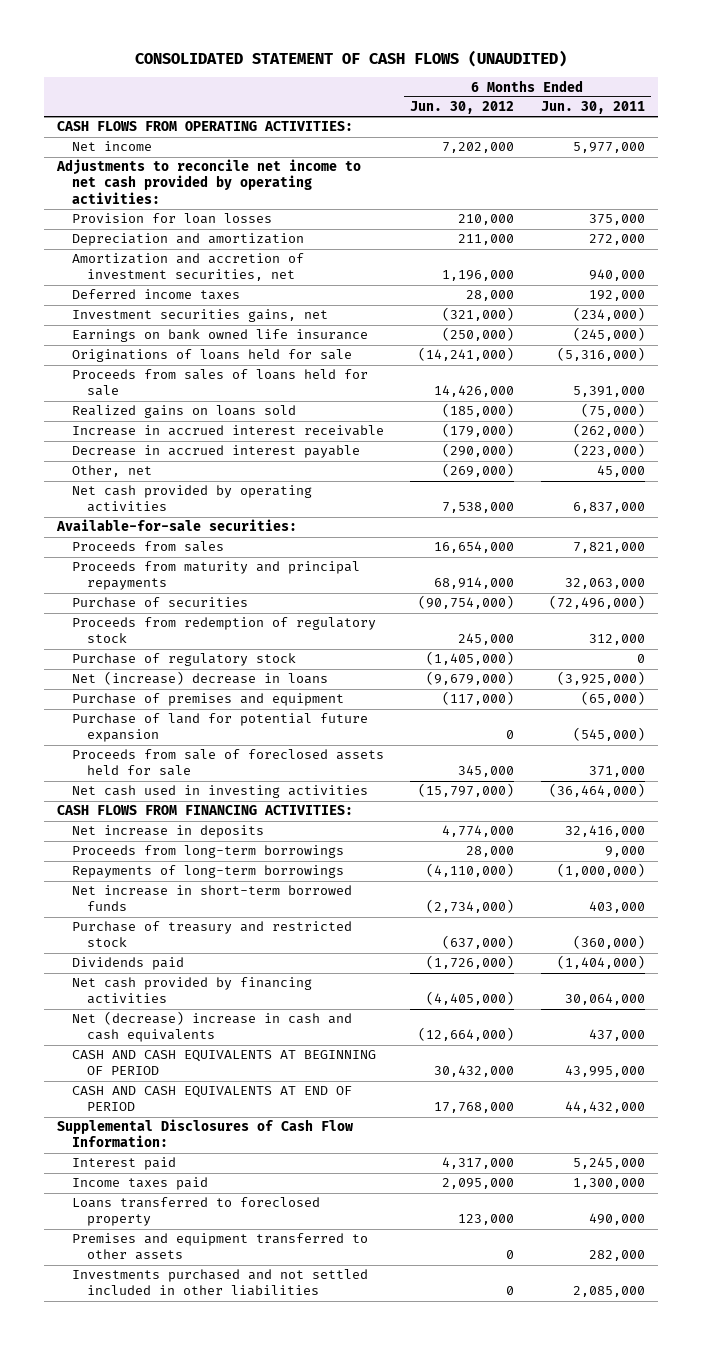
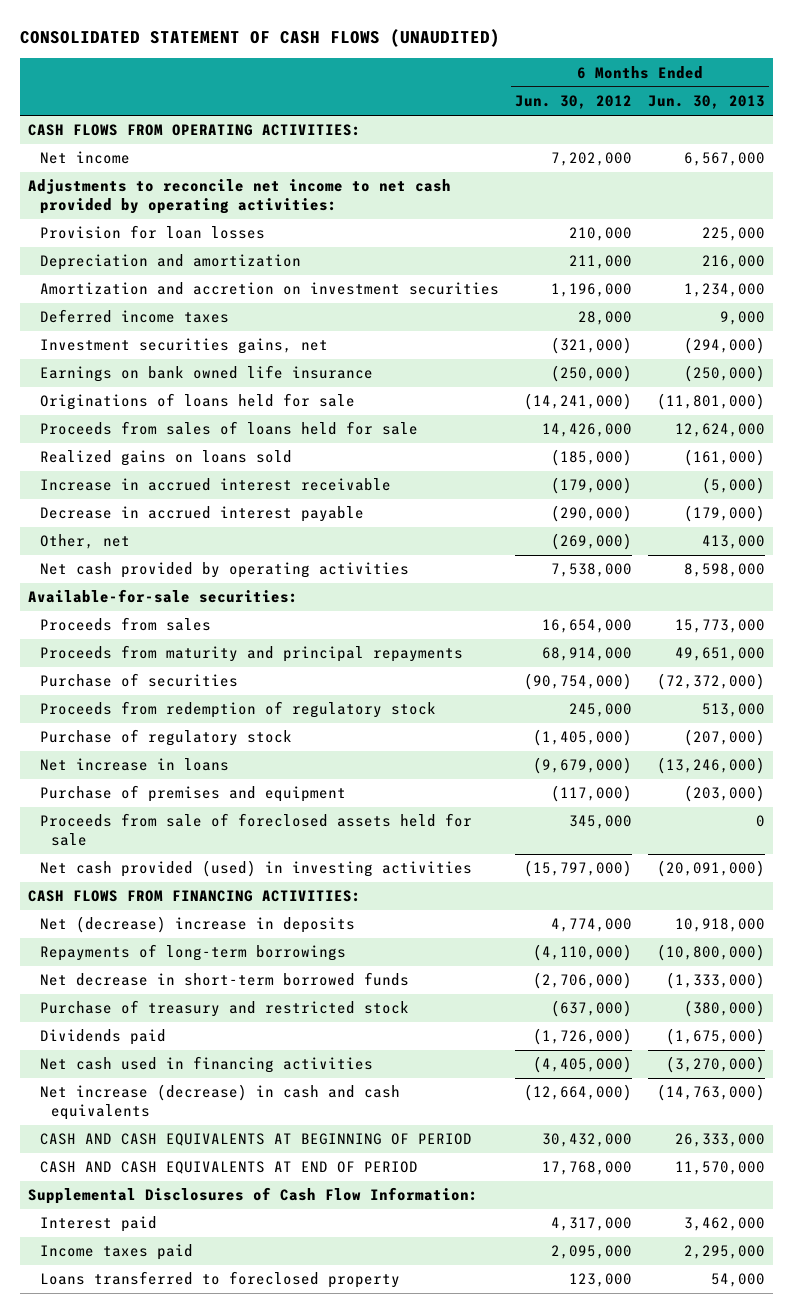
- | 6 Months Ended Jun. 30, 2012 | 6 Months Ended Jun. 30, 2011
+ | 6 Months Ended Jun. 30, 2012 | 6 Months Ended Jun. 30, 2013
- Amortization and accretion of investment securities, net | 1,196,000 | 940,000
+ Amortization and accretion on investment securities | 1,196,000 | 1,234,000
- Net (increase) decrease in loans | (9,679,000) | (3,925,000)
+ Net increase in loans | (9,679,000) | (13,246,000)
- Purchase of land for potential future expansion | 0 | (545,000)
- Net cash used in investing activities | (15,797,000) | (36,464,000)
+ Net cash provided (used) in investing activities | (15,797,000) | (20,091,000)
- Net increase in deposits | 4,774,000 | 32,416,000
- Proceeds from long-term borrowings | 28,000 | 9,000
+ Net (decrease) increase in deposits | 4,774,000 | 10,918,000
- Net increase in short-term borrowed funds | (2,734,000) | 403,000
+ Net decrease in short-term borrowed funds | (2,706,000) | (1,333,000)
- Net cash provided by financing activities | (4,405,000) | 30,064,000
- Net (decrease) increase in cash and cash equivalents | (12,664,000) | 437,000
+ Net cash used in financing activities | (4,405,000) | (3,270,000)
+ Net increase (decrease) in cash and cash equivalents | (12,664,000) | (14,763,000)
- Premises and equipment transferred to other assets | 0 | 282,000
- Investments purchased and not settled included in other liabilities | 0 | 2,085,000

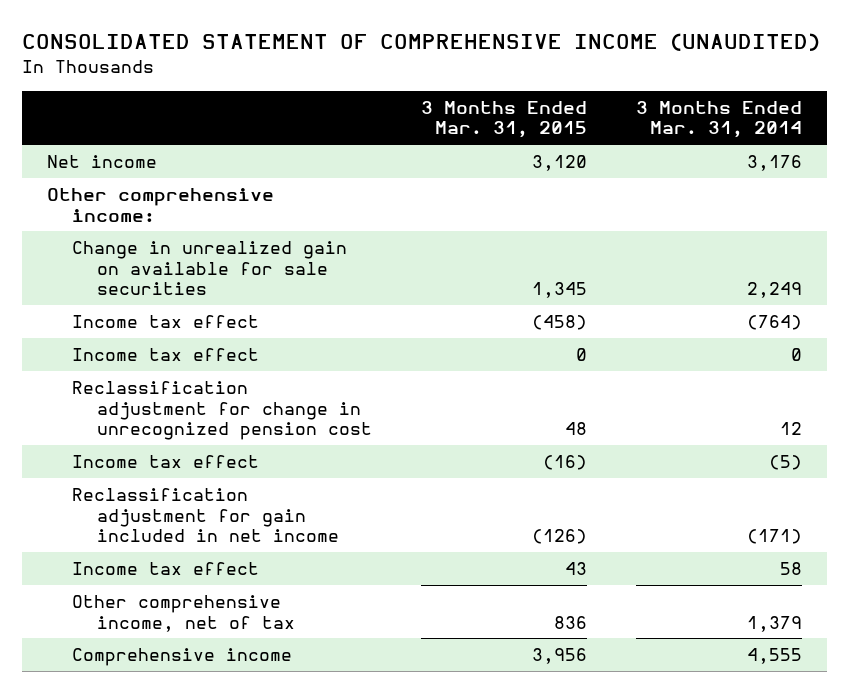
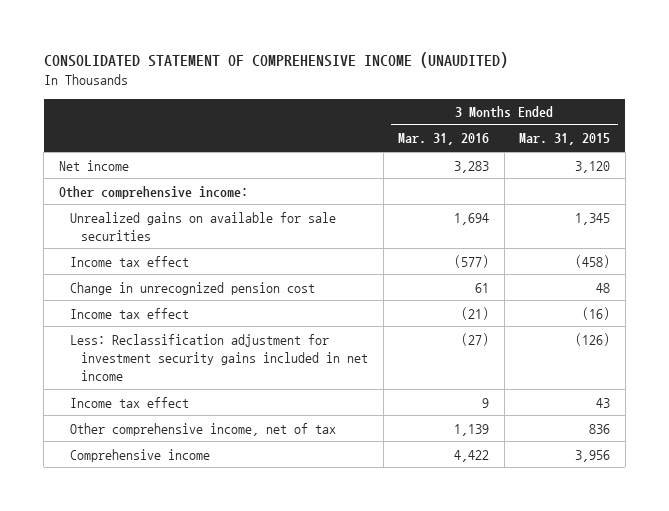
- | 3 Months Ended Mar. 31, 2015 | 3 Months Ended Mar. 31, 2014
+ | 3 Months Ended Mar. 31, 2016 | 3 Months Ended Mar. 31, 2015
- Change in unrealized gain on available for sale securities | 1,345 | 2,249
+ Unrealized gains on available for sale securities | 1,694 | 1,345
- Income tax effect | 0 | 0
- Reclassification adjustment for change in unrecognized pension cost | 48 | 12
+ Change in unrecognized pension cost | 61 | 48
- Reclassification adjustment for gain included in net income | (126) | (171)
+ Less: Reclassification adjustment for investment security gains included in net income | (27) | (126)

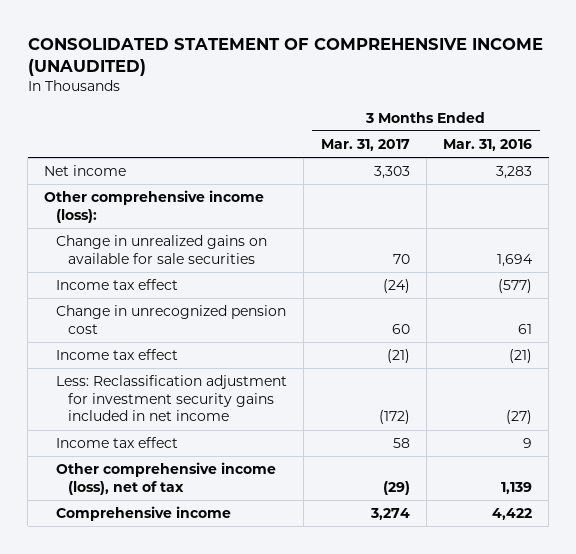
- | 3 Months Ended Mar. 31, 2016 | 3 Months Ended Mar. 31, 2015
+ | 3 Months Ended Mar. 31, 2017 | 3 Months Ended Mar. 31, 2016
- Other comprehensive income:
- Unrealized gains on available for sale securities | 1,694 | 1,345
+ Other comprehensive income (loss):
+ Change in unrealized gains on available for sale securities | 70 | 1,694
- Other comprehensive income, net of tax | 1,139 | 836
+ Other comprehensive income (loss), net of tax | (29) | 1,139

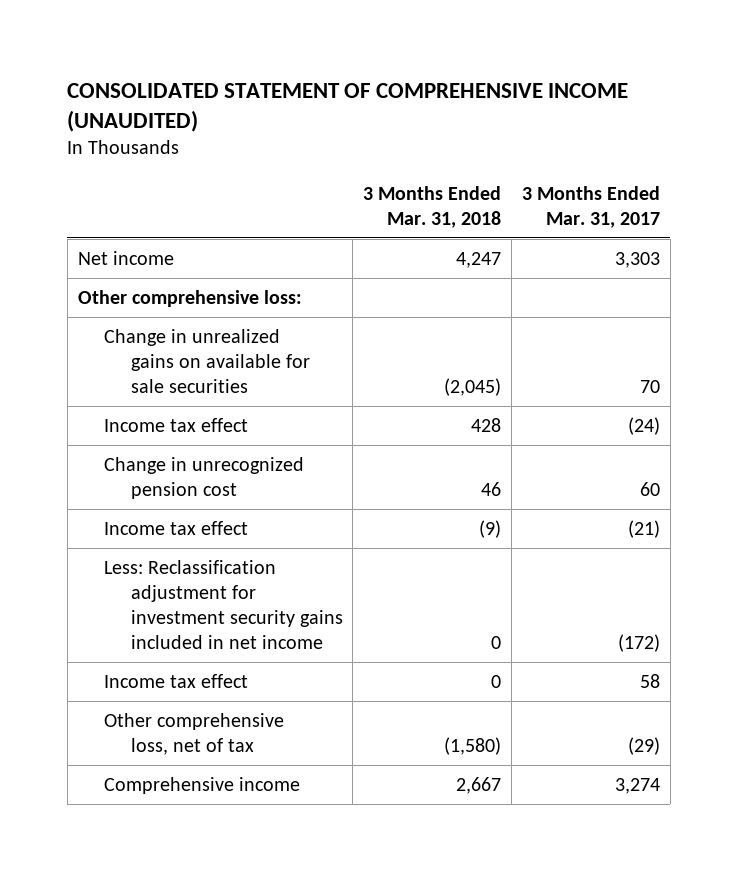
- | 3 Months Ended Mar. 31, 2017 | 3 Months Ended Mar. 31, 2016
+ | 3 Months Ended Mar. 31, 2018 | 3 Months Ended Mar. 31, 2017
- Other comprehensive income (loss):
+ Other comprehensive loss:
- Other comprehensive income (loss), net of tax | (29) | 1,139
+ Other comprehensive loss, net of tax | (1,580) | (29)

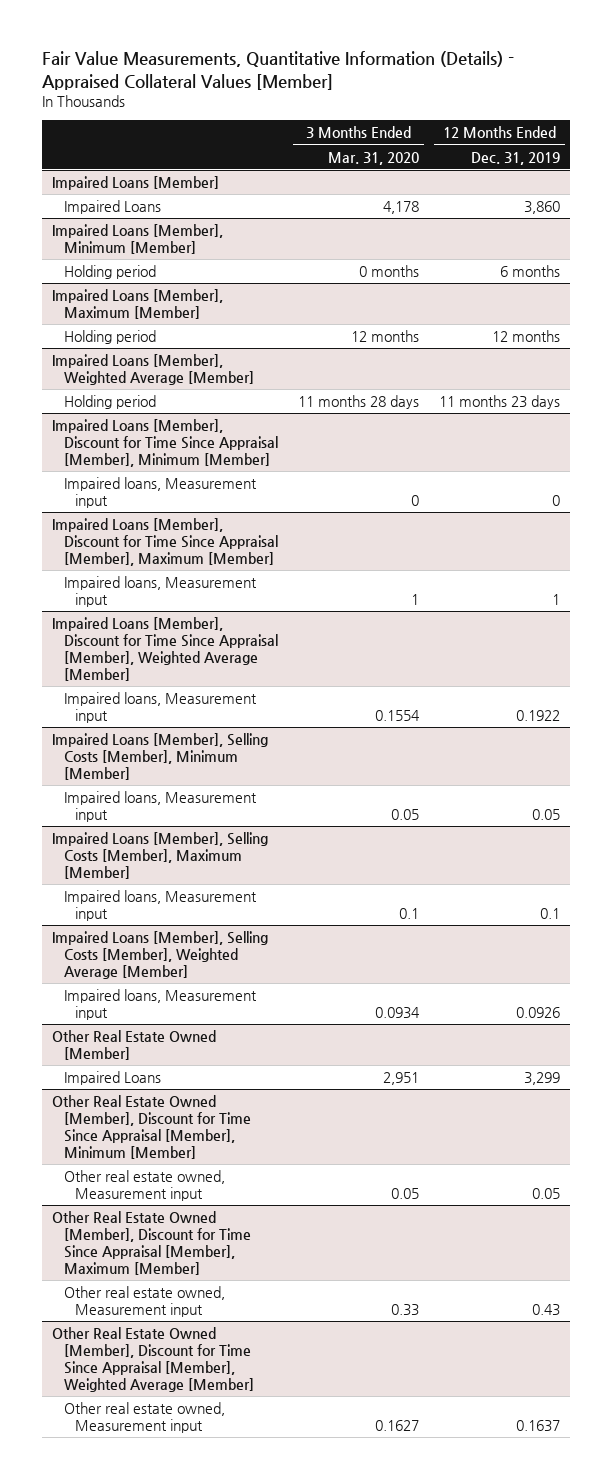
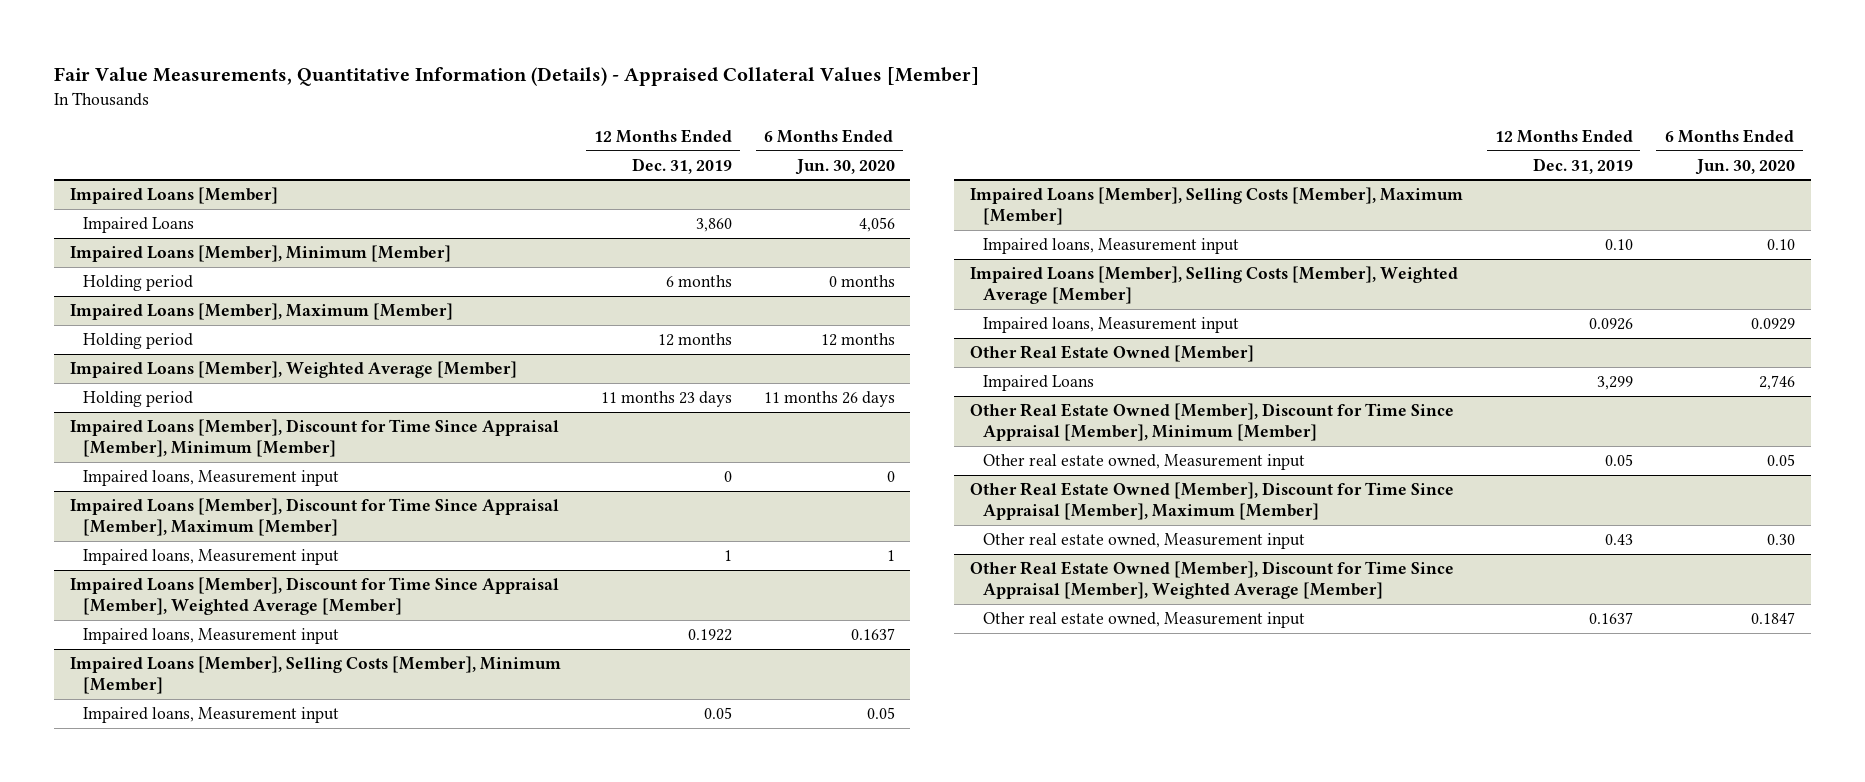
- | 3 Months Ended Mar. 31, 2020 | 12 Months Ended Dec. 31, 2019
+ | 12 Months Ended Dec. 31, 2019 | 6 Months Ended Jun. 30, 2020
@ Impaired Loans [Member], Selling Costs [Member], Maximum [Member]
- Impaired loans, Measurement input | 0.1 | 0.1
+ Impaired loans, Measurement input | 0.10 | 0.10

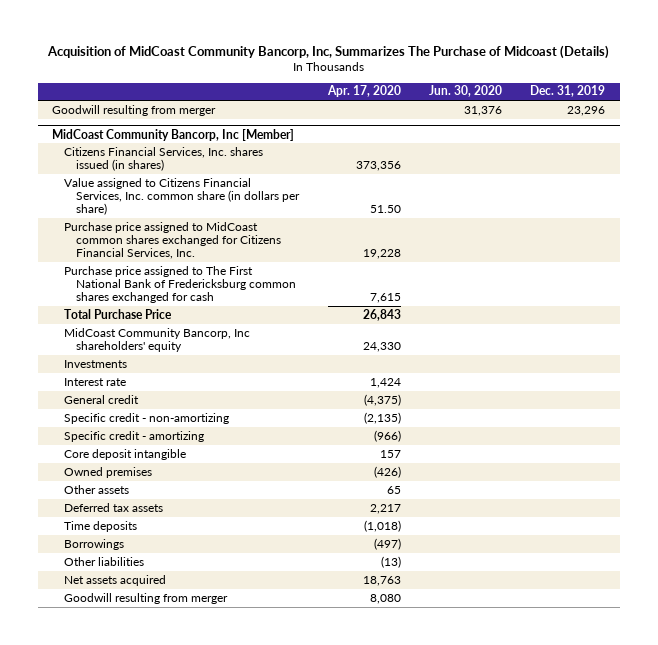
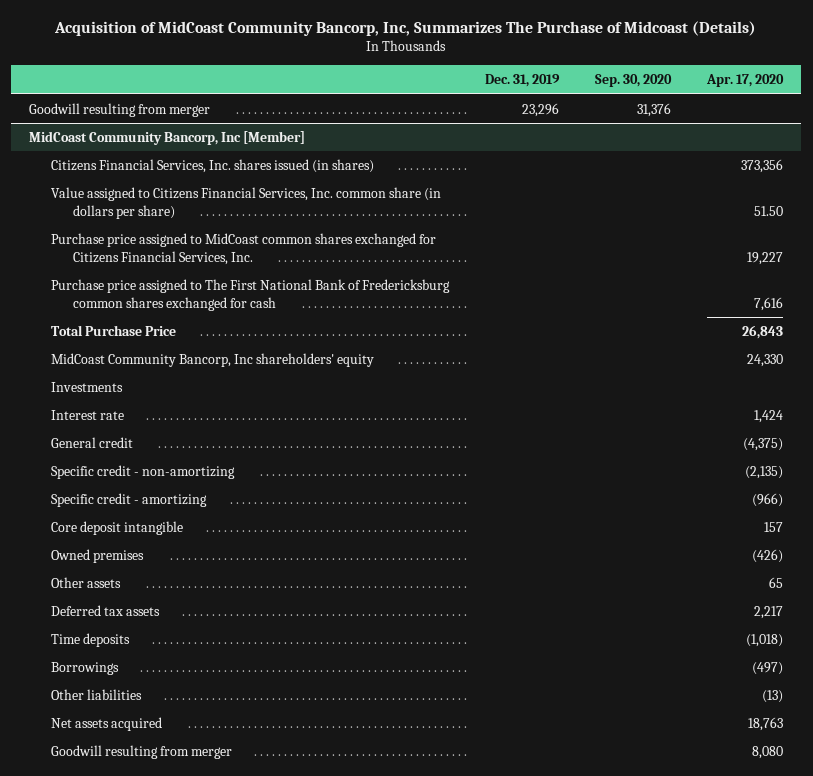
- | Apr. 17, 2020 | Jun. 30, 2020 | Dec. 31, 2019
+ | Dec. 31, 2019 | Sep. 30, 2020 | Apr. 17, 2020
@ MidCoast Community Bancorp, Inc [Member]
- Purchase price assigned to MidCoast common shares exchanged for Citizens Financial Services, Inc. | 19,228 | |
- Purchase price assigned to The First National Bank of Fredericksburg common shares exchanged for cash | 7,615 | |
+ Purchase price assigned to MidCoast common shares exchanged for Citizens Financial Services, Inc. | | | 19,227
+ Purchase price assigned to The First National Bank of Fredericksburg common shares exchanged for cash | | | 7,616

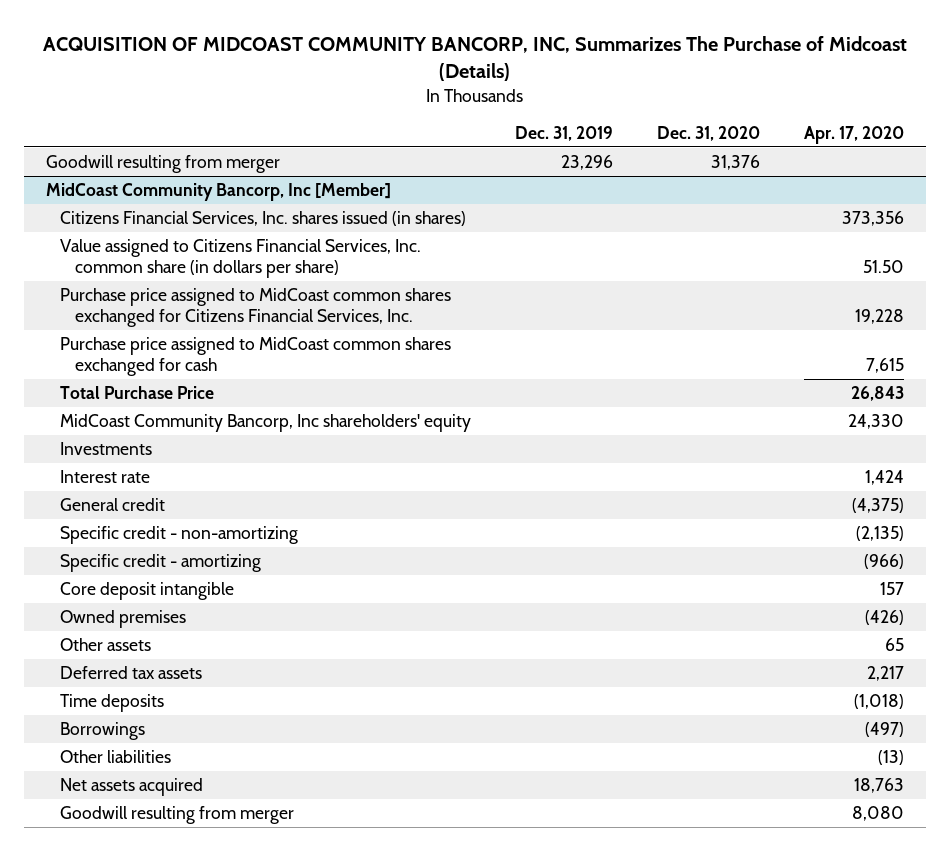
- Acquisition of MidCoast Community Bancorp, Inc, Summarizes The Purchase of Midcoast (Details)
+ ACQUISITION OF MIDCOAST COMMUNITY BANCORP, INC, Summarizes The Purchase of Midcoast (Details)
- | Dec. 31, 2019 | Sep. 30, 2020 | Apr. 17, 2020
+ | Dec. 31, 2019 | Dec. 31, 2020 | Apr. 17, 2020
@ MidCoast Community Bancorp, Inc [Member]
- Purchase price assigned to MidCoast common shares exchanged for Citizens Financial Services, Inc. | | | 19,227
- Purchase price assigned to The First National Bank of Fredericksburg common shares exchanged for cash | | | 7,616
+ Purchase price assigned to MidCoast common shares exchanged for Citizens Financial Services, Inc. | | | 19,228
+ Purchase price assigned to MidCoast common shares exchanged for cash | | | 7,615

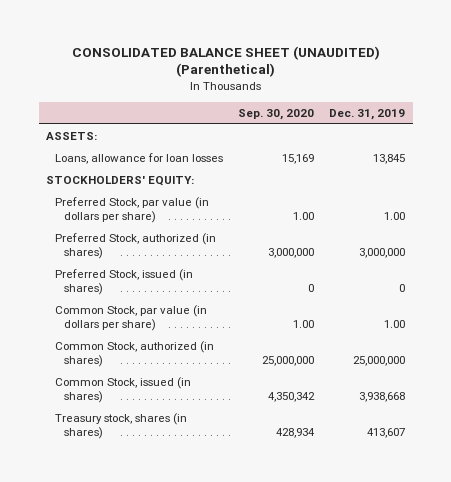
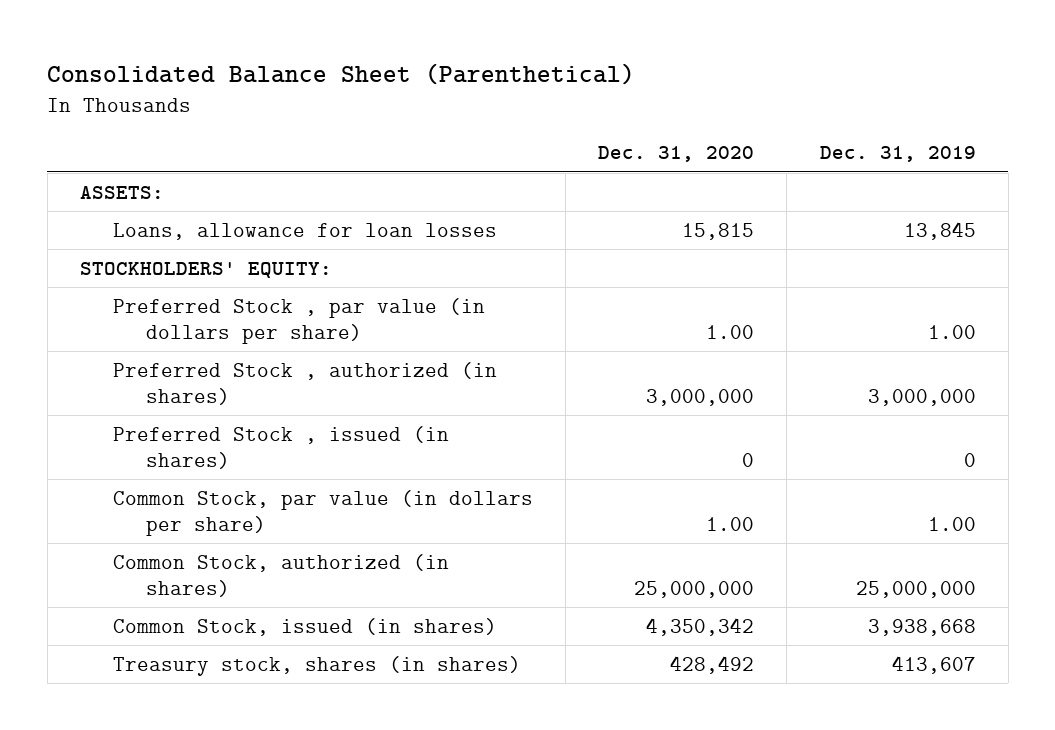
- CONSOLIDATED BALANCE SHEET (UNAUDITED) (Parenthetical)
+ Consolidated Balance Sheet (Parenthetical)
- | Sep. 30, 2020 | Dec. 31, 2019
+ | Dec. 31, 2020 | Dec. 31, 2019
- Preferred Stock, par value (in dollars per share) | 1.00 | 1.00
- Preferred Stock, authorized (in shares) | 3,000,000 | 3,000,000
- Preferred Stock, issued (in shares) | 0 | 0
+ Preferred Stock , par value (in dollars per share) | 1.00 | 1.00
+ Preferred Stock , authorized (in shares) | 3,000,000 | 3,000,000
+ Preferred Stock , issued (in shares) | 0 | 0

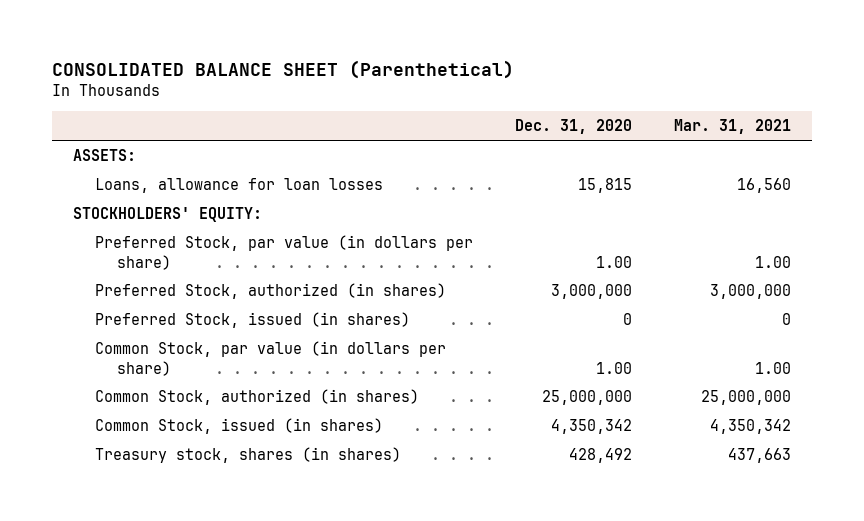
- Consolidated Balance Sheet (Parenthetical)
+ CONSOLIDATED BALANCE SHEET (Parenthetical)
- | Dec. 31, 2020 | Dec. 31, 2019
+ | Dec. 31, 2020 | Mar. 31, 2021
- Preferred Stock , par value (in dollars per share) | 1.00 | 1.00
- Preferred Stock , authorized (in shares) | 3,000,000 | 3,000,000
- Preferred Stock , issued (in shares) | 0 | 0
+ Preferred Stock, par value (in dollars per share) | 1.00 | 1.00
+ Preferred Stock, authorized (in shares) | 3,000,000 | 3,000,000
+ Preferred Stock, issued (in shares) | 0 | 0

